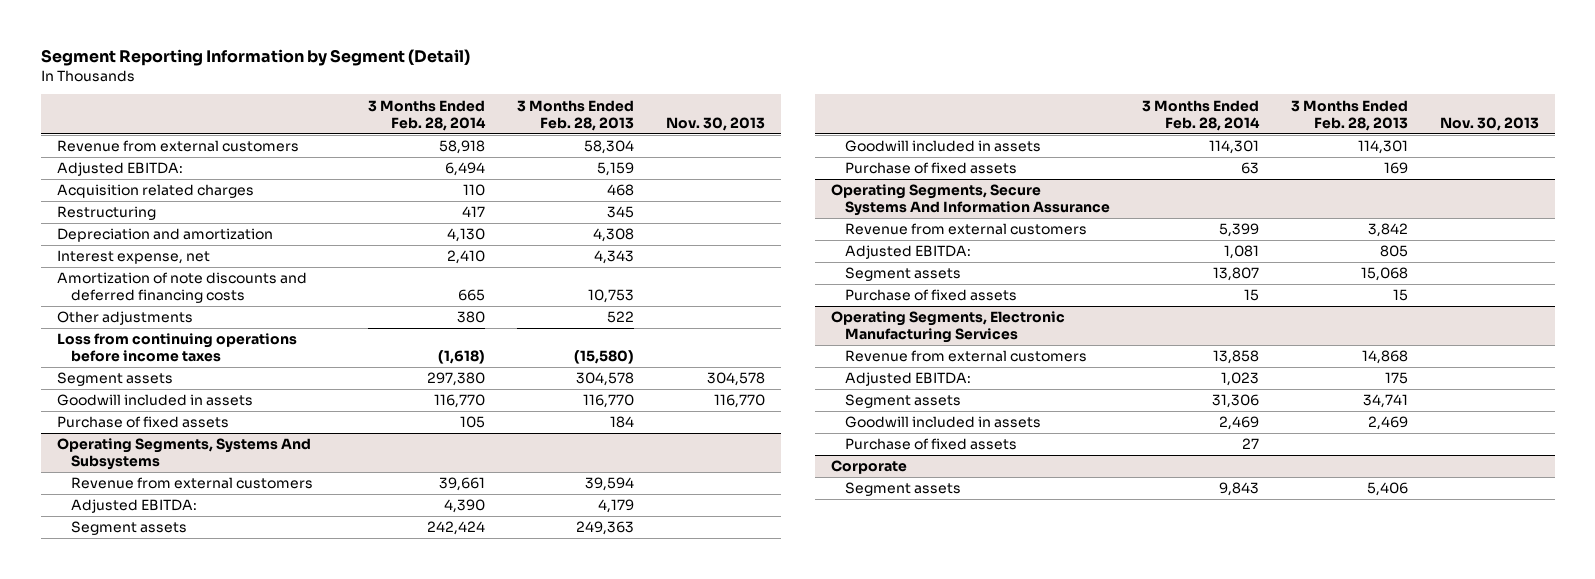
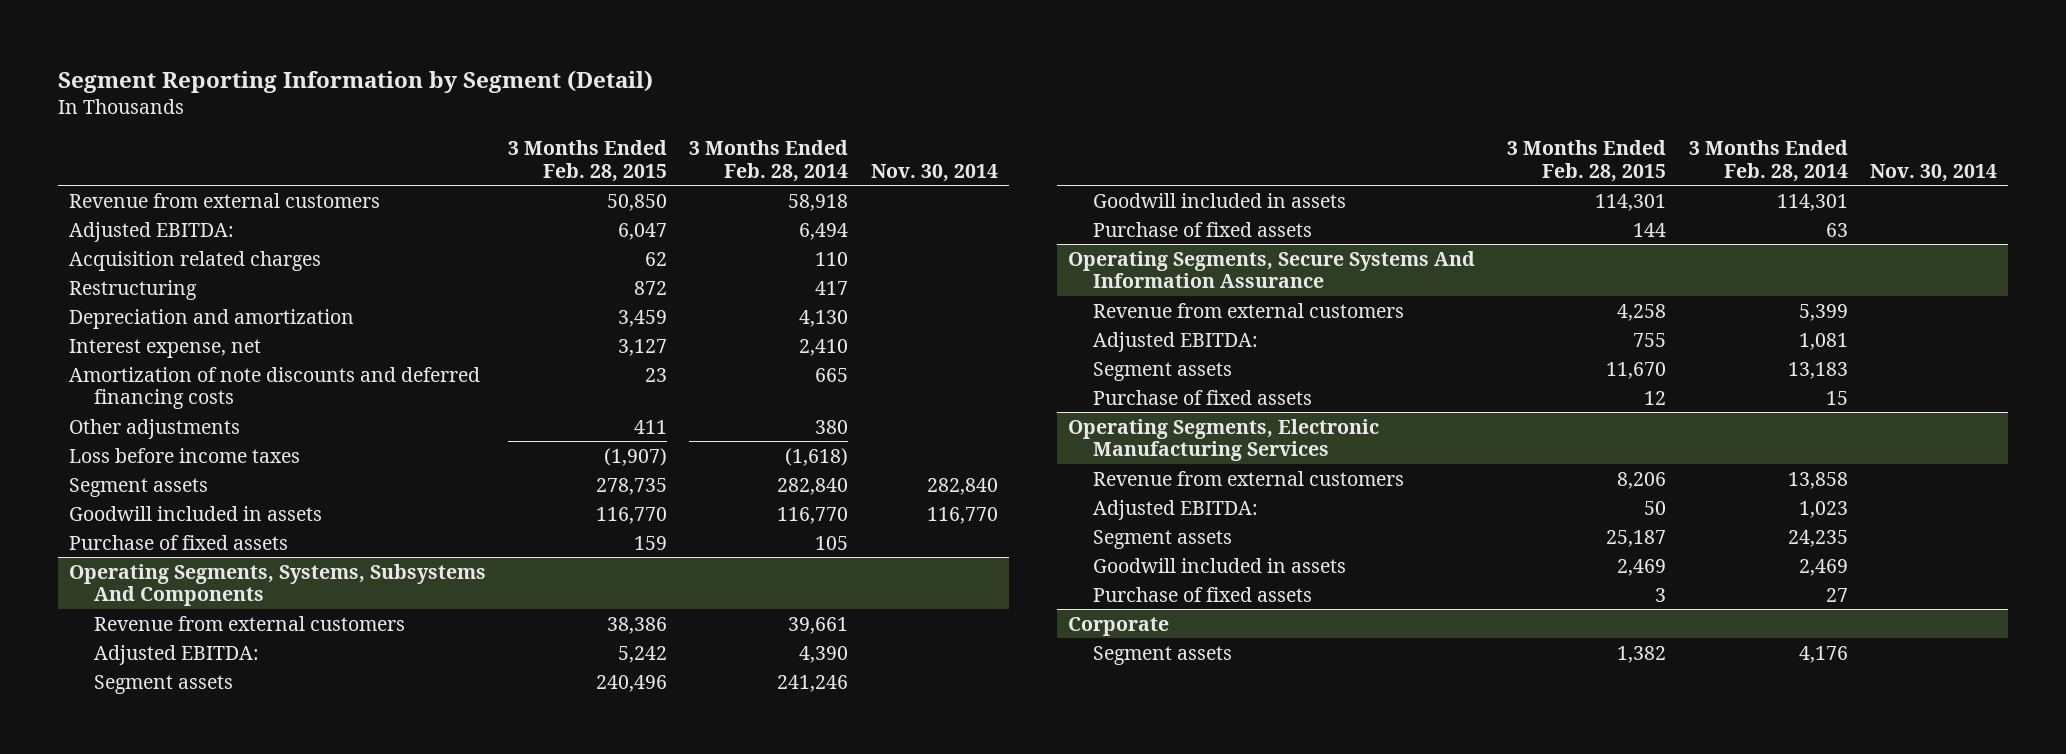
- | 3 Months Ended Feb. 28, 2014 | 3 Months Ended Feb. 28, 2013 | Nov. 30, 2013
+ | 3 Months Ended Feb. 28, 2015 | 3 Months Ended Feb. 28, 2014 | Nov. 30, 2014
- Loss from continuing operations before income taxes | (1,618) | (15,580) |
- Segment assets | 297,380 | 304,578 | 304,578
+ Loss before income taxes | (1,907) | (1,618) |
+ Segment assets | 278,735 | 282,840 | 282,840
- Operating Segments, Systems And Subsystems
+ Operating Segments, Systems, Subsystems And Components
- Segment assets | 242,424 | 249,363 |
+ Segment assets | 240,496 | 241,246 |
@ Operating Segments, Secure Systems And Information Assurance
- Segment assets | 13,807 | 15,068 |
+ Segment assets | 11,670 | 13,183 |
@ Operating Segments, Electronic Manufacturing Services
- Segment assets | 31,306 | 34,741 |
+ Segment assets | 25,187 | 24,235 |
@ Corporate
- Segment assets | 9,843 | 5,406 |
+ Segment assets | 1,382 | 4,176 |

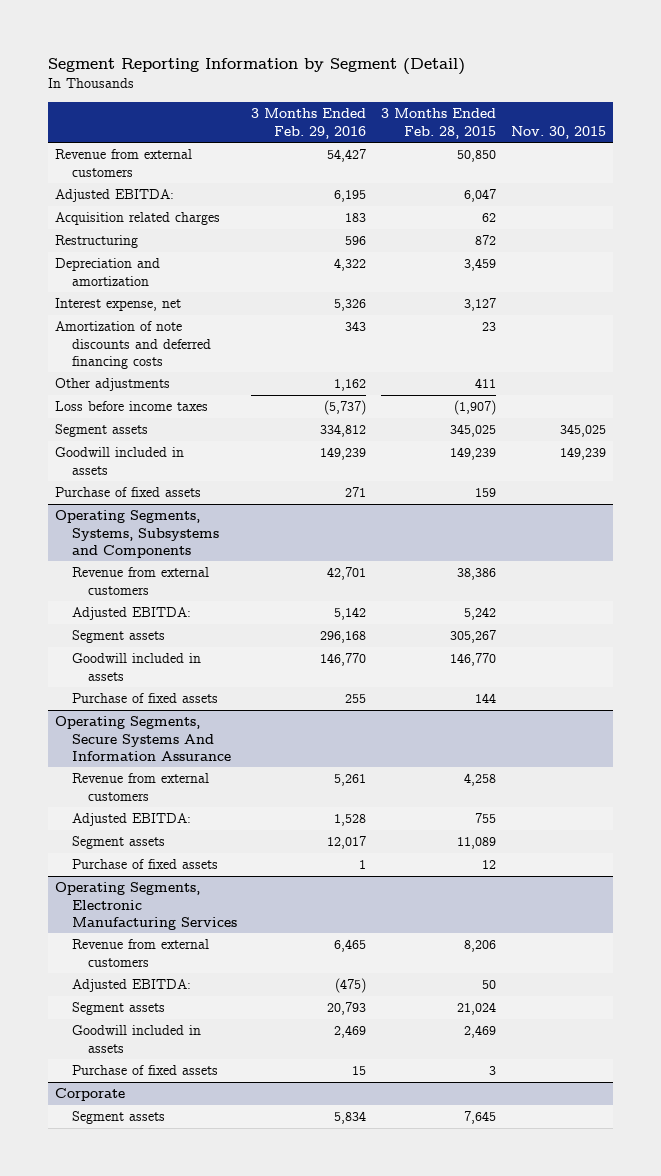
- | 3 Months Ended Feb. 28, 2015 | 3 Months Ended Feb. 28, 2014 | Nov. 30, 2014
+ | 3 Months Ended Feb. 29, 2016 | 3 Months Ended Feb. 28, 2015 | Nov. 30, 2015
- Segment assets | 278,735 | 282,840 | 282,840
- Goodwill included in assets | 116,770 | 116,770 | 116,770
+ Segment assets | 334,812 | 345,025 | 345,025
+ Goodwill included in assets | 149,239 | 149,239 | 149,239
- Operating Segments, Systems, Subsystems And Components
+ Operating Segments, Systems, Subsystems and Components
- Segment assets | 240,496 | 241,246 |
- Goodwill included in assets | 114,301 | 114,301 |
+ Segment assets | 296,168 | 305,267 |
+ Goodwill included in assets | 146,770 | 146,770 |
@ Operating Segments, Secure Systems And Information Assurance
- Segment assets | 11,670 | 13,183 |
+ Segment assets | 12,017 | 11,089 |
@ Operating Segments, Electronic Manufacturing Services
- Segment assets | 25,187 | 24,235 |
+ Segment assets | 20,793 | 21,024 |
@ Corporate
- Segment assets | 1,382 | 4,176 |
+ Segment assets | 5,834 | 7,645 |

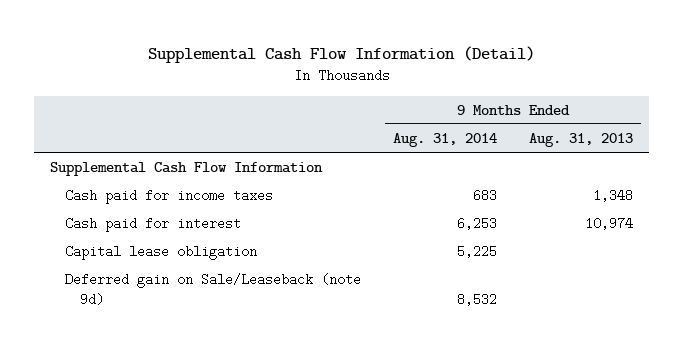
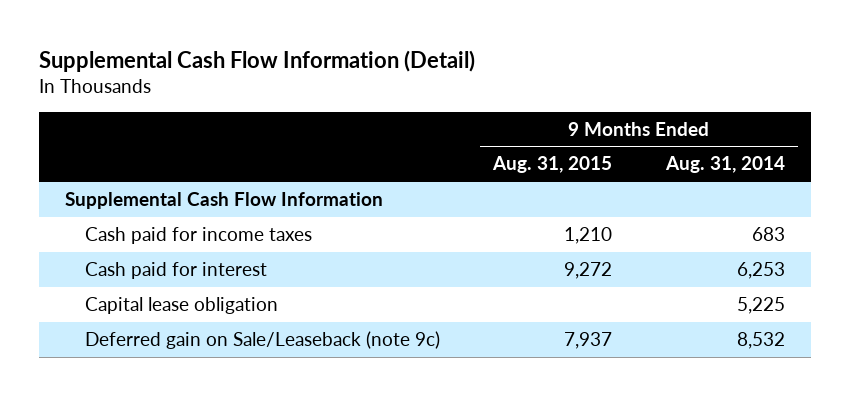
- | 9 Months Ended Aug. 31, 2014 | 9 Months Ended Aug. 31, 2013
+ | 9 Months Ended Aug. 31, 2015 | 9 Months Ended Aug. 31, 2014
- Deferred gain on Sale/Leaseback (note 9d) | 8,532 |
+ Deferred gain on Sale/Leaseback (note 9c) | 7,937 | 8,532

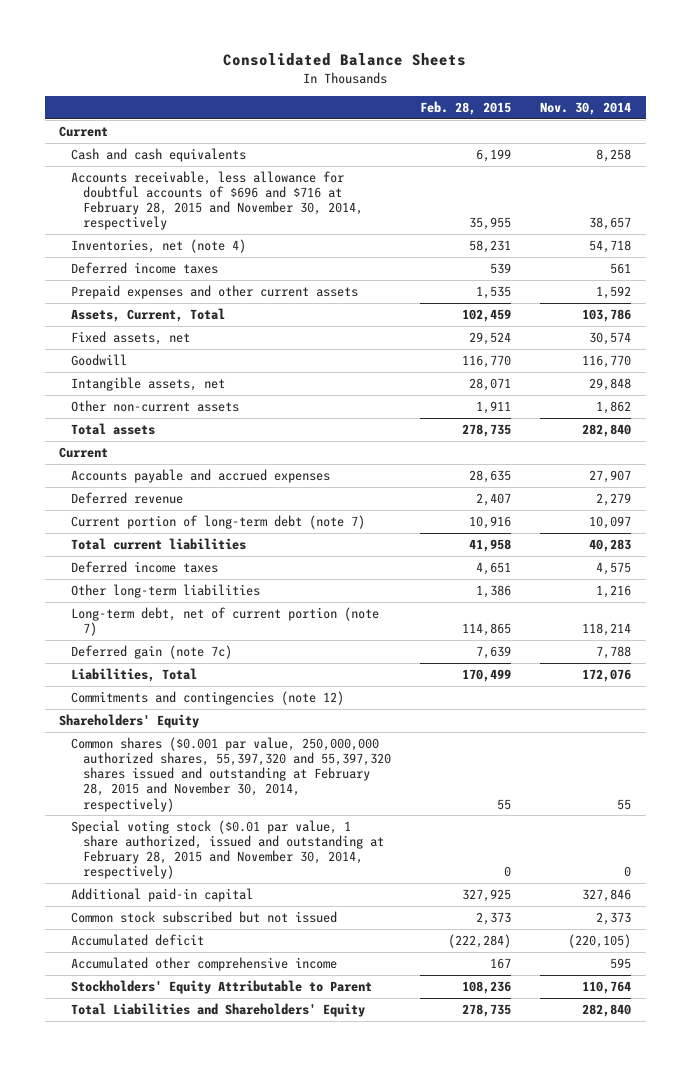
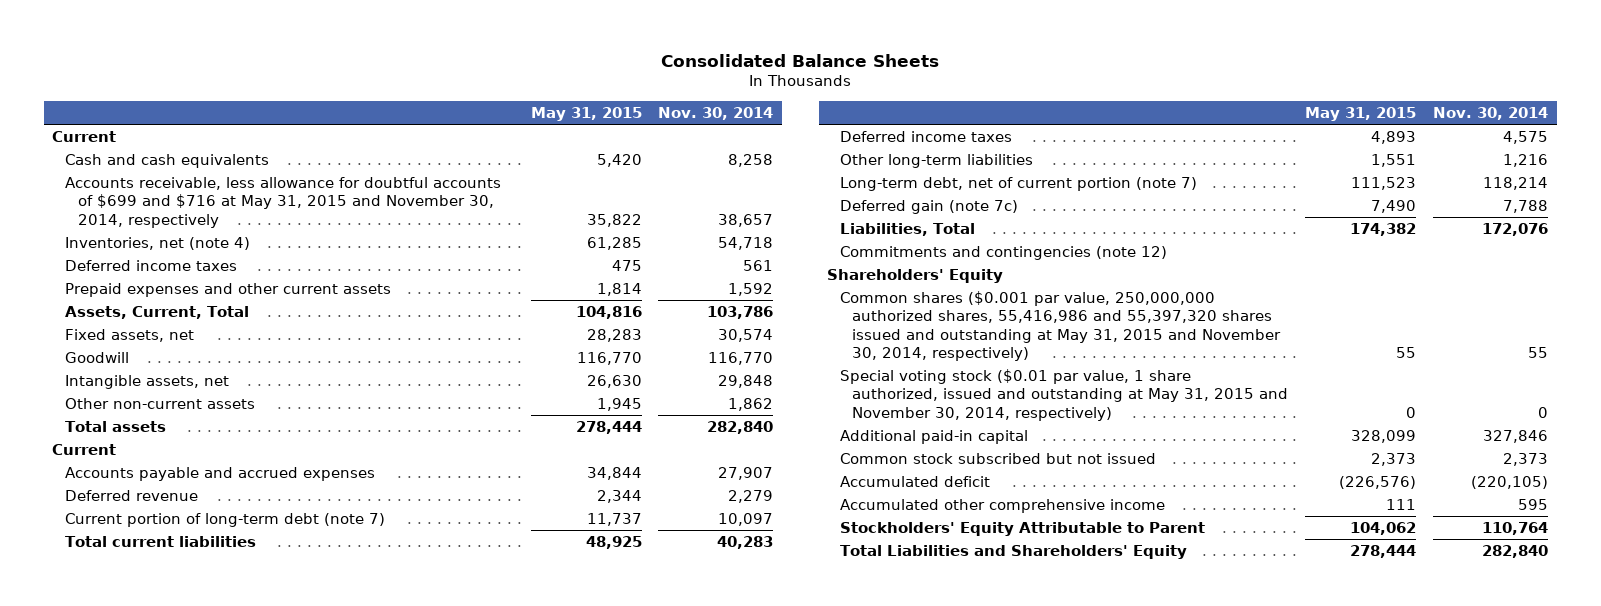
- | Feb. 28, 2015 | Nov. 30, 2014
+ | May 31, 2015 | Nov. 30, 2014
- Accounts receivable, less allowance for doubtful accounts of $696 and $716 at February 28, 2015 and November 30, 2014, respectively | 35,955 | 38,657
+ Accounts receivable, less allowance for doubtful accounts of $699 and $716 at May 31, 2015 and November 30, 2014, respectively | 35,822 | 38,657
- Common shares ($0.001 par value, 250,000,000 authorized shares, 55,397,320 and 55,397,320 shares issued and outstanding at February 28, 2015 and November 30, 2014, respectively) | 55 | 55
- Special voting stock ($0.01 par value, 1 share authorized, issued and outstanding at February 28, 2015 and November 30, 2014, respectively) | 0 | 0
+ Common shares ($0.001 par value, 250,000,000 authorized shares, 55,416,986 and 55,397,320 shares issued and outstanding at May 31, 2015 and November 30, 2014, respectively) | 55 | 55
+ Special voting stock ($0.01 par value, 1 share authorized, issued and outstanding at May 31, 2015 and November 30, 2014, respectively) | 0 | 0

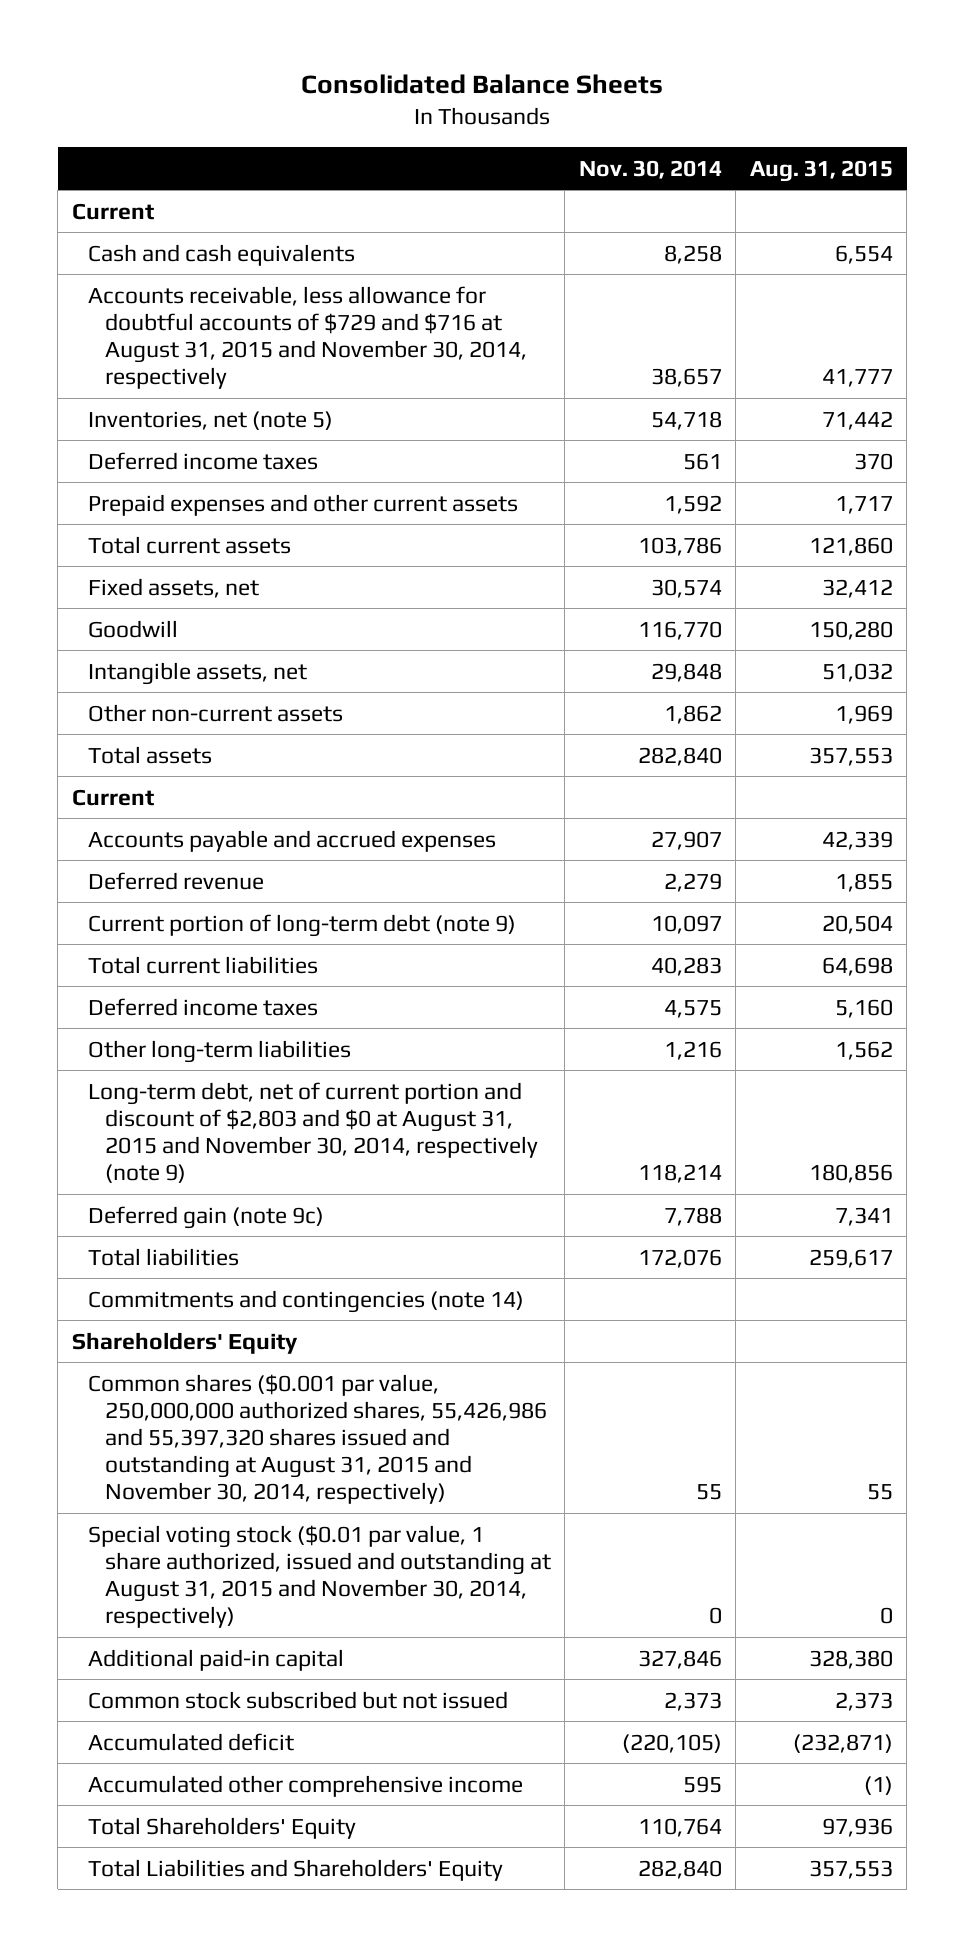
- | May 31, 2015 | Nov. 30, 2014
+ | Nov. 30, 2014 | Aug. 31, 2015
- Accounts receivable, less allowance for doubtful accounts of $699 and $716 at May 31, 2015 and November 30, 2014, respectively | 35,822 | 38,657
- Inventories, net (note 4) | 61,285 | 54,718
+ Accounts receivable, less allowance for doubtful accounts of $729 and $716 at August 31, 2015 and November 30, 2014, respectively | 38,657 | 41,777
+ Inventories, net (note 5) | 54,718 | 71,442
- Assets, Current, Total | 104,816 | 103,786
+ Total current assets | 103,786 | 121,860
- Current portion of long-term debt (note 7) | 11,737 | 10,097
+ Current portion of long-term debt (note 9) | 10,097 | 20,504
- Long-term debt, net of current portion (note 7) | 111,523 | 118,214
- Deferred gain (note 7c) | 7,490 | 7,788
- Liabilities, Total | 174,382 | 172,076
- Commitments and contingencies (note 12)
+ Long-term debt, net of current portion and discount of $2,803 and $0 at August 31, 2015 and November 30, 2014, respectively (note 9) | 118,214 | 180,856
+ Deferred gain (note 9c) | 7,788 | 7,341
+ Total liabilities | 172,076 | 259,617
+ Commitments and contingencies (note 14)
- Common shares ($0.001 par value, 250,000,000 authorized shares, 55,416,986 and 55,397,320 shares issued and outstanding at May 31, 2015 and November 30, 2014, respectively) | 55 | 55
- Special voting stock ($0.01 par value, 1 share authorized, issued and outstanding at May 31, 2015 and November 30, 2014, respectively) | 0 | 0
+ Common shares ($0.001 par value, 250,000,000 authorized shares, 55,426,986 and 55,397,320 shares issued and outstanding at August 31, 2015 and November 30, 2014, respectively) | 55 | 55
+ Special voting stock ($0.01 par value, 1 share authorized, issued and outstanding at August 31, 2015 and November 30, 2014, respectively) | 0 | 0
- Stockholders' Equity Attributable to Parent | 104,062 | 110,764
+ Total Shareholders' Equity | 110,764 | 97,936

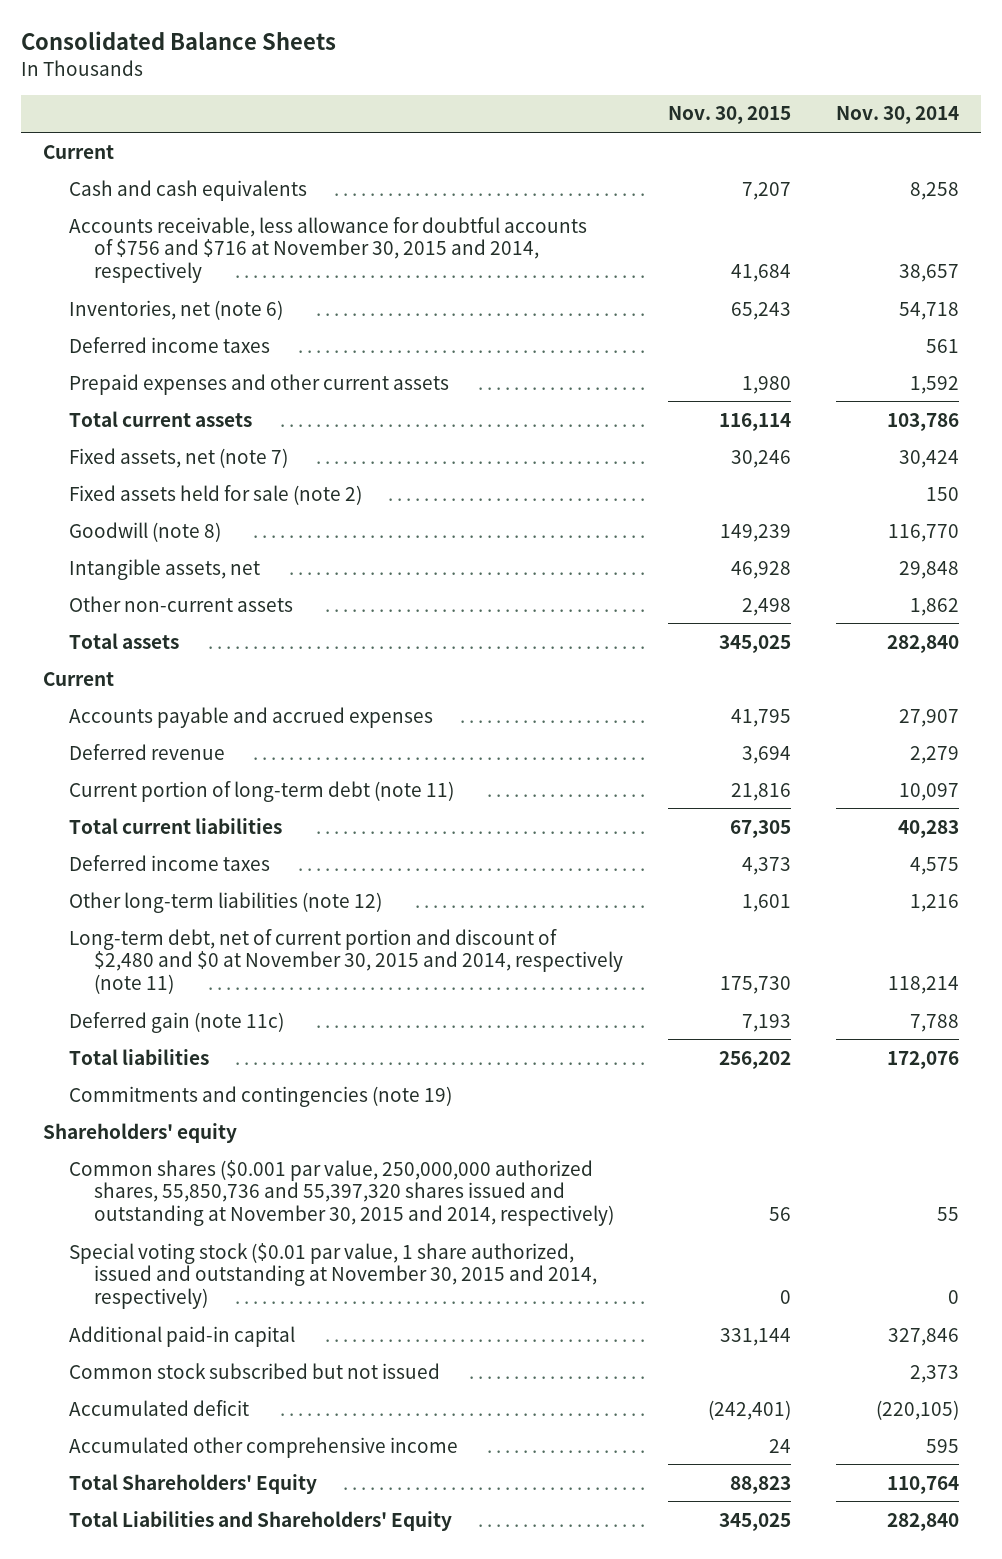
- | Nov. 30, 2014 | Aug. 31, 2015
+ | Nov. 30, 2015 | Nov. 30, 2014
- Accounts receivable, less allowance for doubtful accounts of $729 and $716 at August 31, 2015 and November 30, 2014, respectively | 38,657 | 41,777
- Inventories, net (note 5) | 54,718 | 71,442
+ Accounts receivable, less allowance for doubtful accounts of $756 and $716 at November 30, 2015 and 2014, respectively | 41,684 | 38,657
+ Inventories, net (note 6) | 65,243 | 54,718
- Fixed assets, net | 30,574 | 32,412
- Goodwill | 116,770 | 150,280
+ Fixed assets, net (note 7) | 30,246 | 30,424
+ Fixed assets held for sale (note 2) | | 150
+ Goodwill (note 8) | 149,239 | 116,770
- Current portion of long-term debt (note 9) | 10,097 | 20,504
+ Current portion of long-term debt (note 11) | 21,816 | 10,097
- Other long-term liabilities | 1,216 | 1,562
- Long-term debt, net of current portion and discount of $2,803 and $0 at August 31, 2015 and November 30, 2014, respectively (note 9) | 118,214 | 180,856
- Deferred gain (note 9c) | 7,788 | 7,341
+ Other long-term liabilities (note 12) | 1,601 | 1,216
+ Long-term debt, net of current portion and discount of $2,480 and $0 at November 30, 2015 and 2014, respectively (note 11) | 175,730 | 118,214
+ Deferred gain (note 11c) | 7,193 | 7,788
- Commitments and contingencies (note 14)
- Shareholders' Equity
- Common shares ($0.001 par value, 250,000,000 authorized shares, 55,426,986 and 55,397,320 shares issued and outstanding at August 31, 2015 and November 30, 2014, respectively) | 55 | 55
- Special voting stock ($0.01 par value, 1 share authorized, issued and outstanding at August 31, 2015 and November 30, 2014, respectively) | 0 | 0
+ Commitments and contingencies (note 19)
+ Shareholders' equity
+ Common shares ($0.001 par value, 250,000,000 authorized shares, 55,850,736 and 55,397,320 shares issued and outstanding at November 30, 2015 and 2014, respectively) | 56 | 55
+ Special voting stock ($0.01 par value, 1 share authorized, issued and outstanding at November 30, 2015 and 2014, respectively) | 0 | 0

